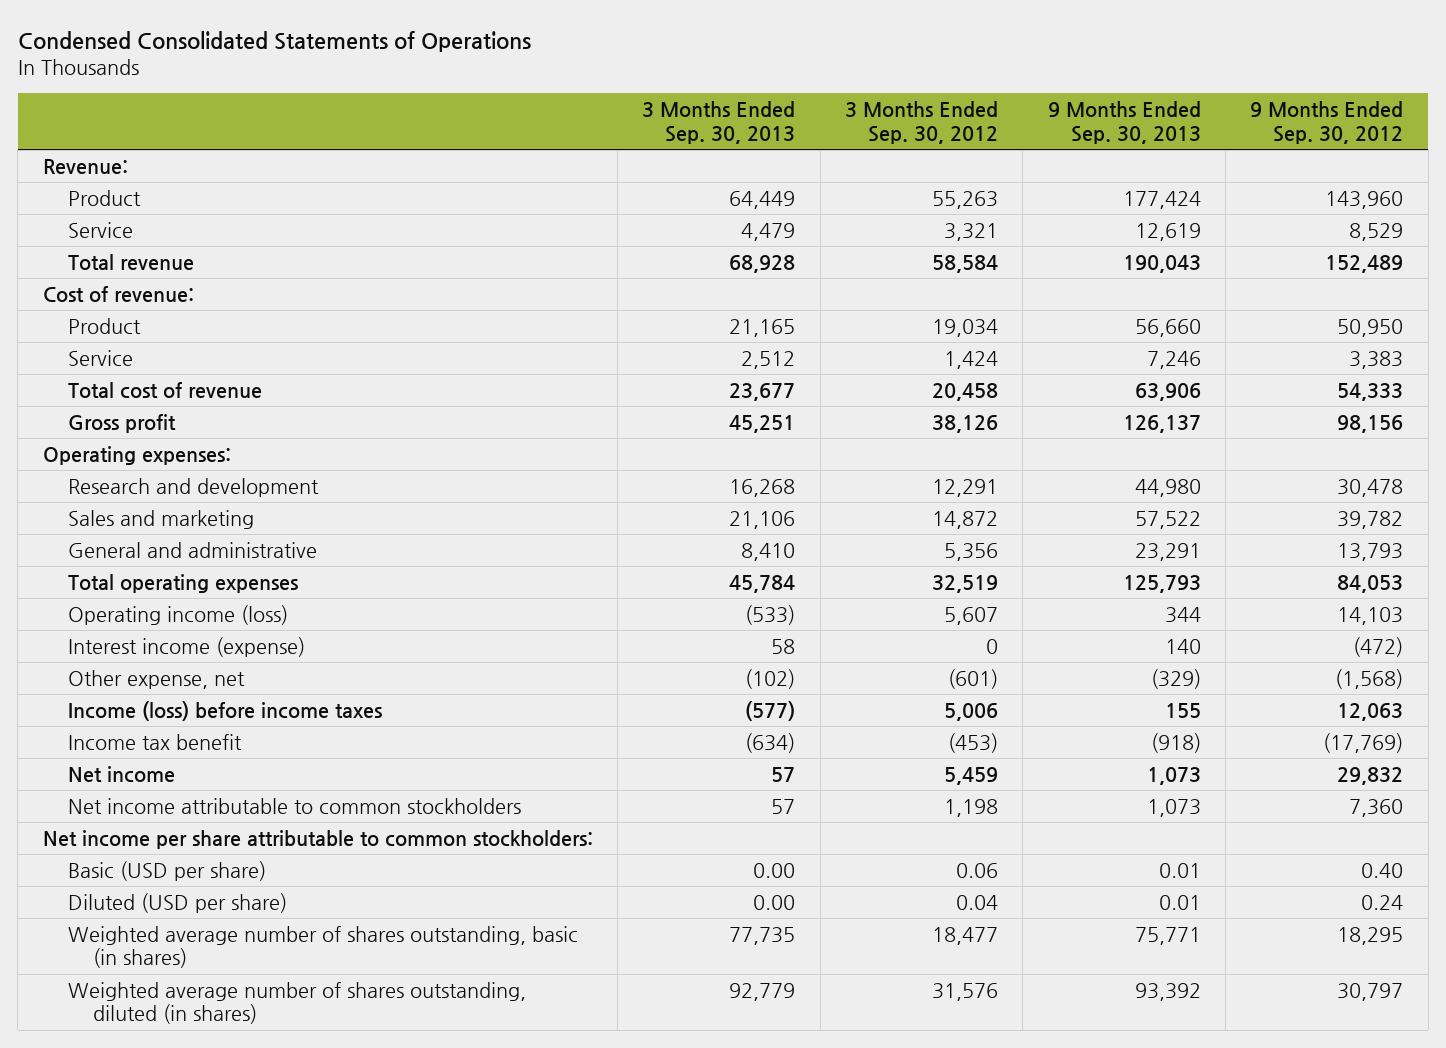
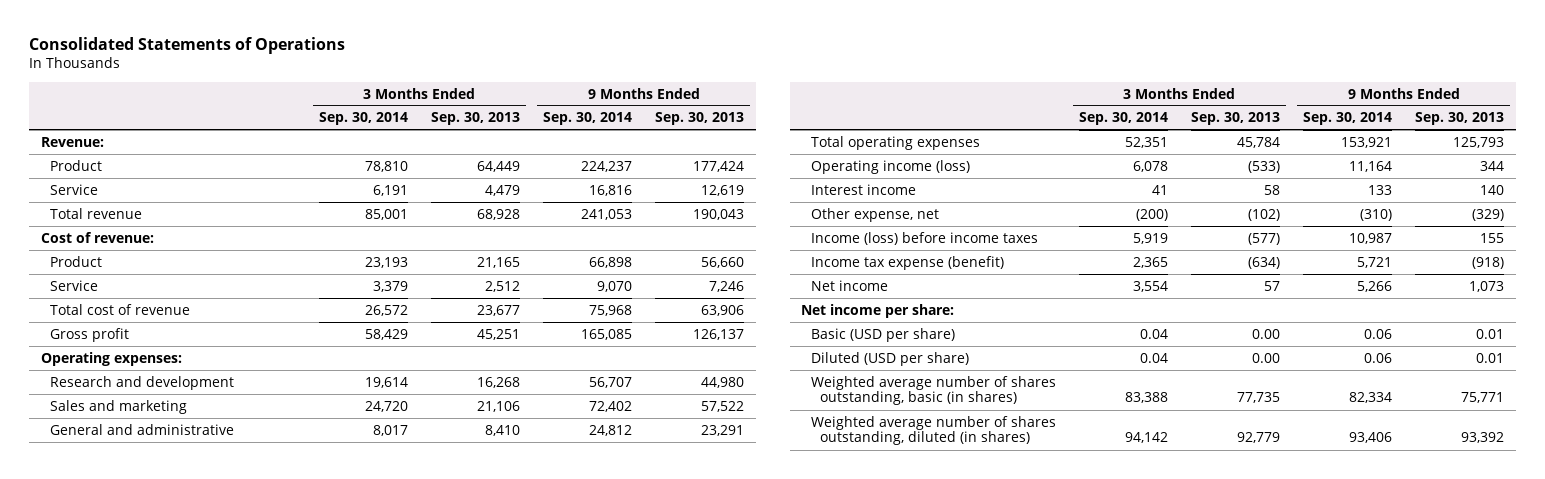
- Condensed Consolidated Statements of Operations
+ Consolidated Statements of Operations
- | 3 Months Ended Sep. 30, 2013 | 3 Months Ended Sep. 30, 2012 | 9 Months Ended Sep. 30, 2013 | 9 Months Ended Sep. 30, 2012
+ | 3 Months Ended Sep. 30, 2014 | 3 Months Ended Sep. 30, 2013 | 9 Months Ended Sep. 30, 2014 | 9 Months Ended Sep. 30, 2013
- Interest income (expense) | 58 | 0 | 140 | (472)
+ Interest income | 41 | 58 | 133 | 140
- Income tax benefit | (634) | (453) | (918) | (17,769)
+ Income tax expense (benefit) | 2,365 | (634) | 5,721 | (918)
- Net income attributable to common stockholders | 57 | 1,198 | 1,073 | 7,360
- Net income per share attributable to common stockholders:
+ Net income per share:

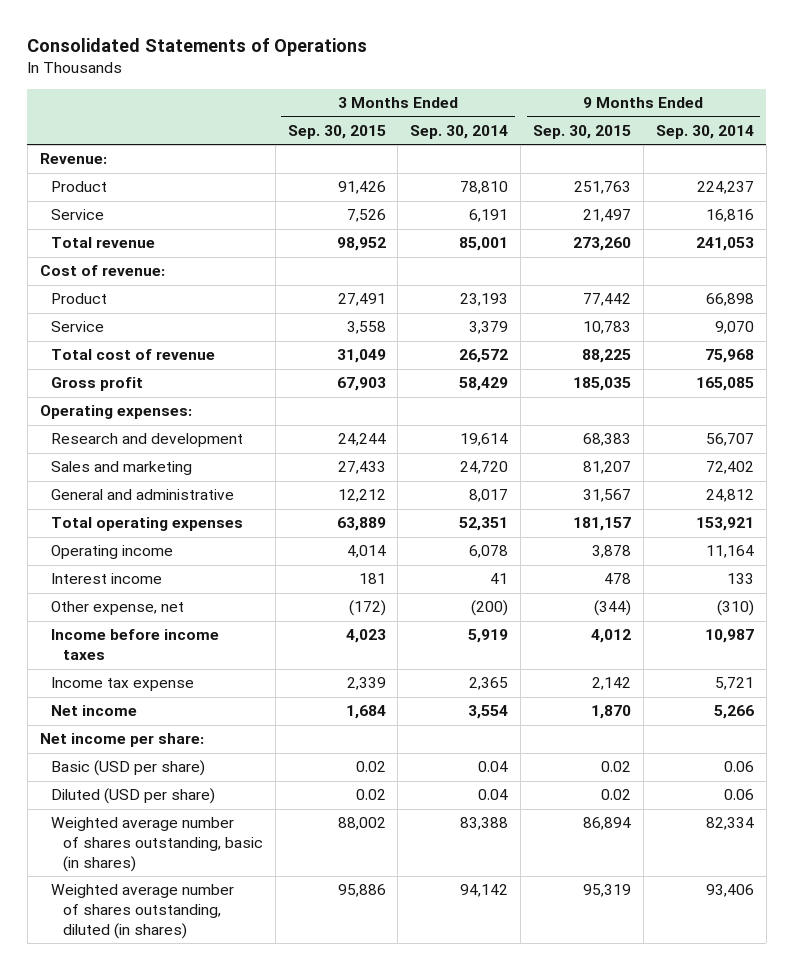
- | 3 Months Ended Sep. 30, 2014 | 3 Months Ended Sep. 30, 2013 | 9 Months Ended Sep. 30, 2014 | 9 Months Ended Sep. 30, 2013
+ | 3 Months Ended Sep. 30, 2015 | 3 Months Ended Sep. 30, 2014 | 9 Months Ended Sep. 30, 2015 | 9 Months Ended Sep. 30, 2014
- Operating income (loss) | 6,078 | (533) | 11,164 | 344
+ Operating income | 4,014 | 6,078 | 3,878 | 11,164
- Income (loss) before income taxes | 5,919 | (577) | 10,987 | 155
- Income tax expense (benefit) | 2,365 | (634) | 5,721 | (918)
+ Income before income taxes | 4,023 | 5,919 | 4,012 | 10,987
+ Income tax expense | 2,339 | 2,365 | 2,142 | 5,721

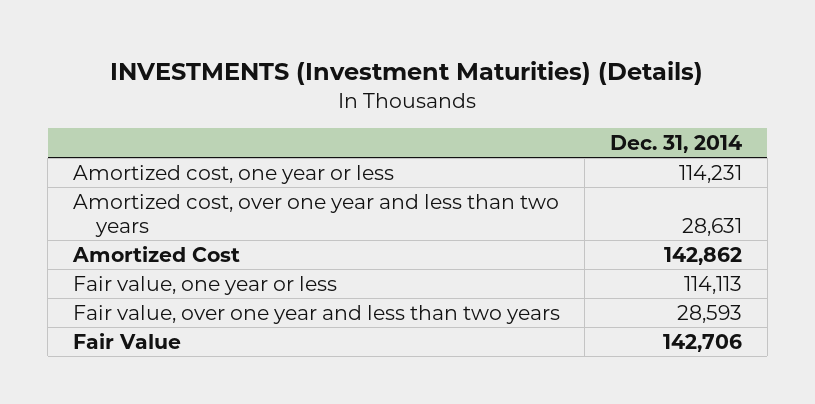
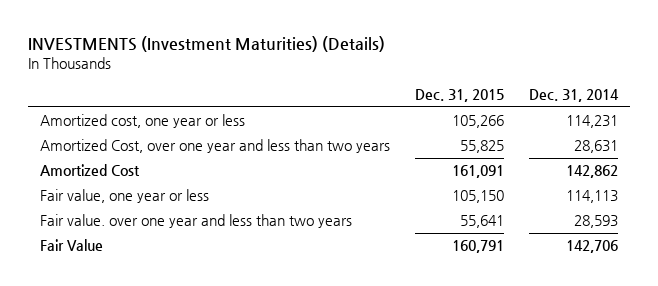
- | Dec. 31, 2014
+ | Dec. 31, 2015 | Dec. 31, 2014
- Amortized cost, over one year and less than two years | 28,631
+ Amortized Cost, over one year and less than two years | 55,825 | 28,631
- Fair value, over one year and less than two years | 28,593
+ Fair value. over one year and less than two years | 55,641 | 28,593

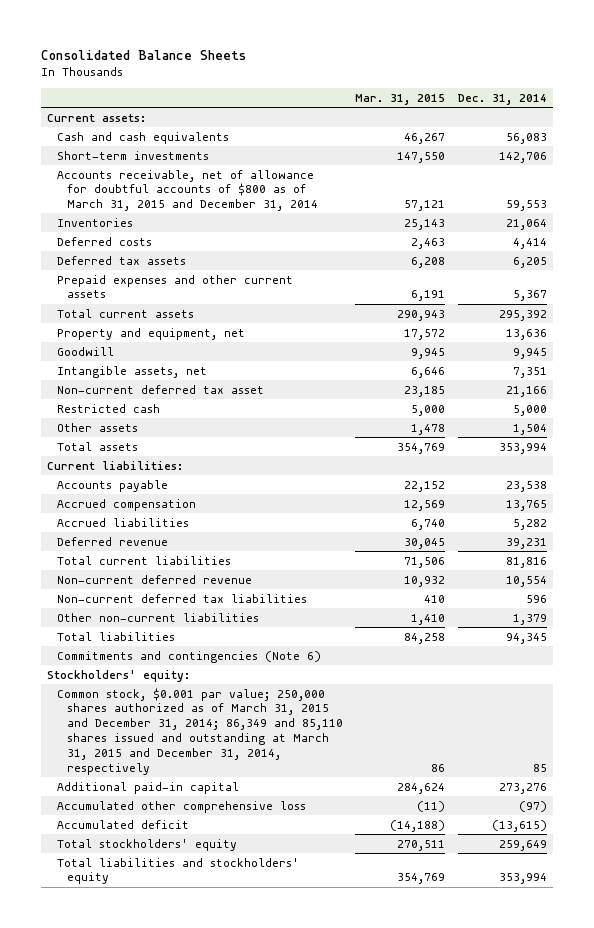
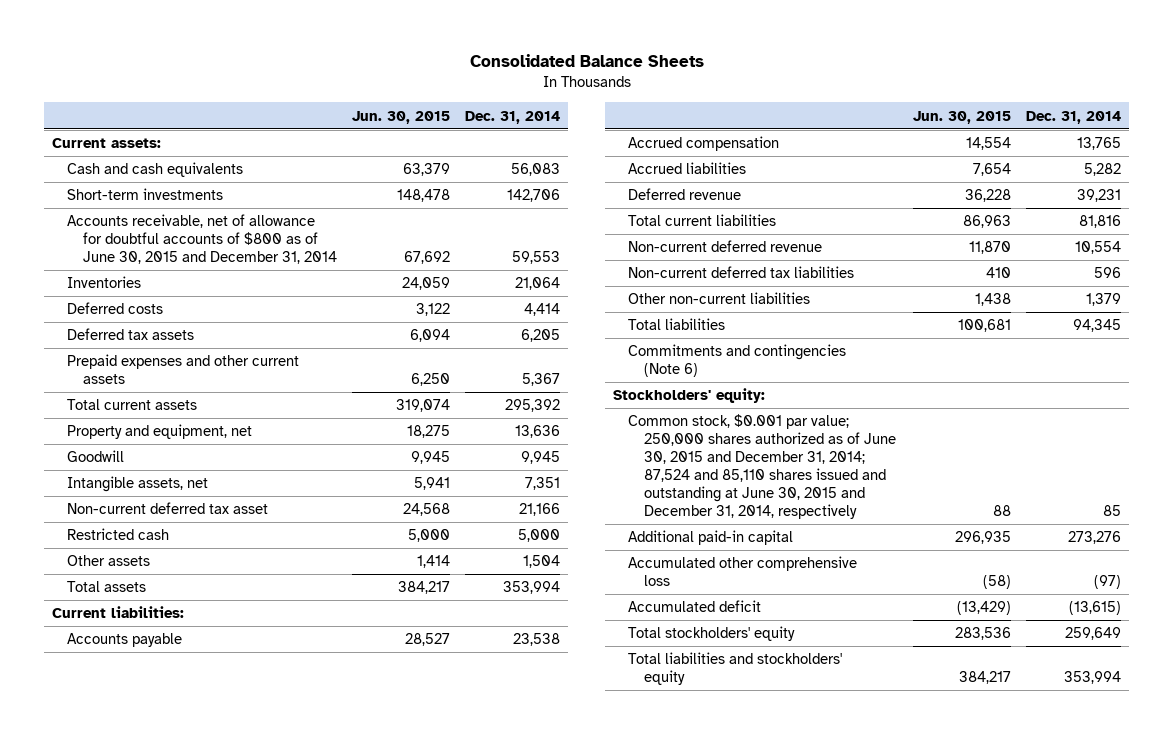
- | Mar. 31, 2015 | Dec. 31, 2014
+ | Jun. 30, 2015 | Dec. 31, 2014
- Accounts receivable, net of allowance for doubtful accounts of $800 as of March 31, 2015 and December 31, 2014 | 57,121 | 59,553
+ Accounts receivable, net of allowance for doubtful accounts of $800 as of June 30, 2015 and December 31, 2014 | 67,692 | 59,553
- Common stock, $0.001 par value; 250,000 shares authorized as of March 31, 2015 and December 31, 2014; 86,349 and 85,110 shares issued and outstanding at March 31, 2015 and December 31, 2014, respectively | 86 | 85
+ Common stock, $0.001 par value; 250,000 shares authorized as of June 30, 2015 and December 31, 2014; 87,524 and 85,110 shares issued and outstanding at June 30, 2015 and December 31, 2014, respectively | 88 | 85

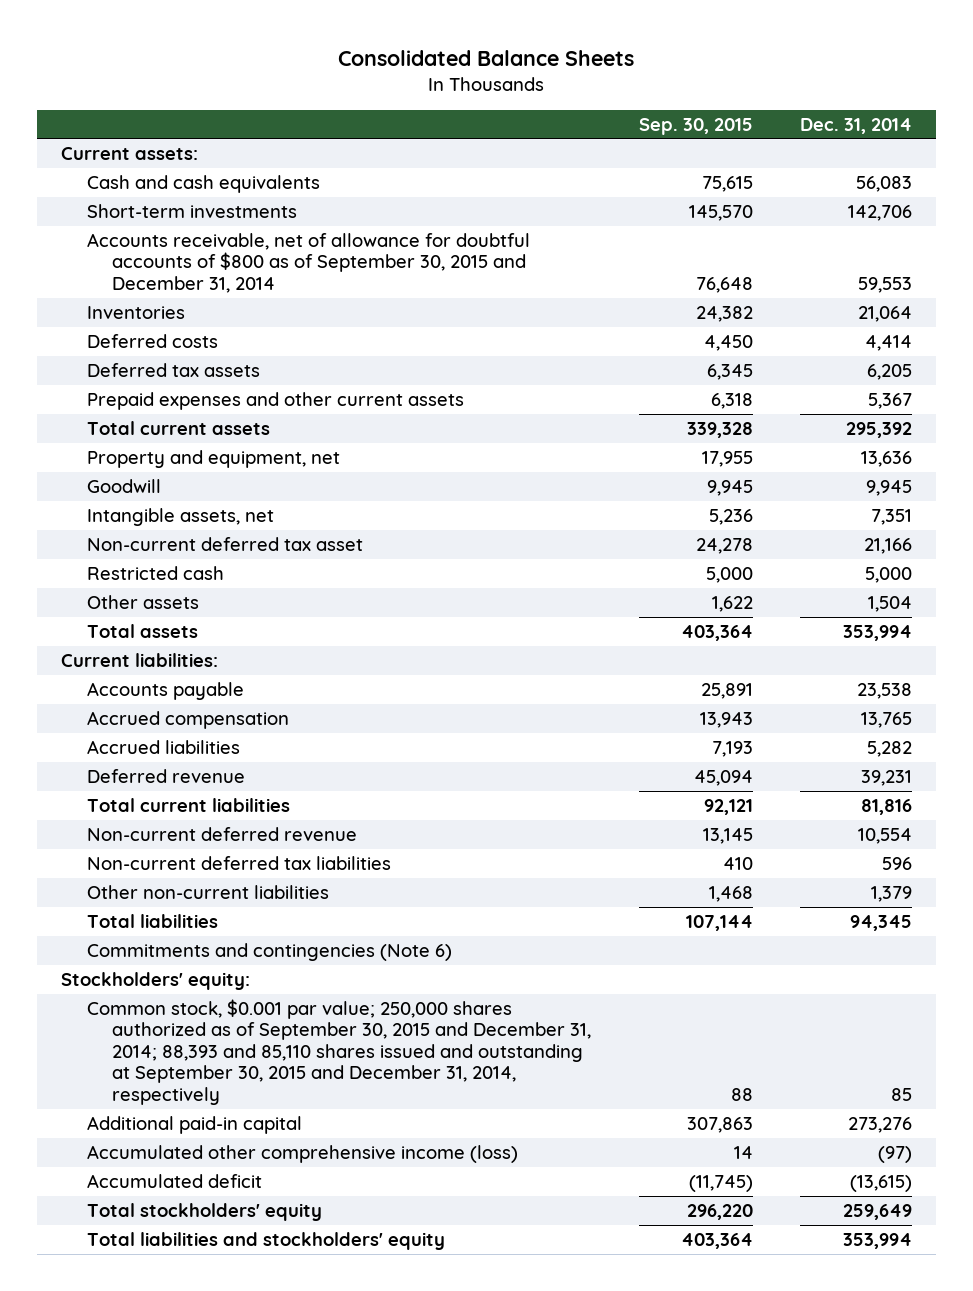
- | Jun. 30, 2015 | Dec. 31, 2014
+ | Sep. 30, 2015 | Dec. 31, 2014
- Accounts receivable, net of allowance for doubtful accounts of $800 as of June 30, 2015 and December 31, 2014 | 67,692 | 59,553
+ Accounts receivable, net of allowance for doubtful accounts of $800 as of September 30, 2015 and December 31, 2014 | 76,648 | 59,553
- Common stock, $0.001 par value; 250,000 shares authorized as of June 30, 2015 and December 31, 2014; 87,524 and 85,110 shares issued and outstanding at June 30, 2015 and December 31, 2014, respectively | 88 | 85
+ Common stock, $0.001 par value; 250,000 shares authorized as of September 30, 2015 and December 31, 2014; 88,393 and 85,110 shares issued and outstanding at September 30, 2015 and December 31, 2014, respectively | 88 | 85
- Accumulated other comprehensive loss | (58) | (97)
+ Accumulated other comprehensive income (loss) | 14 | (97)

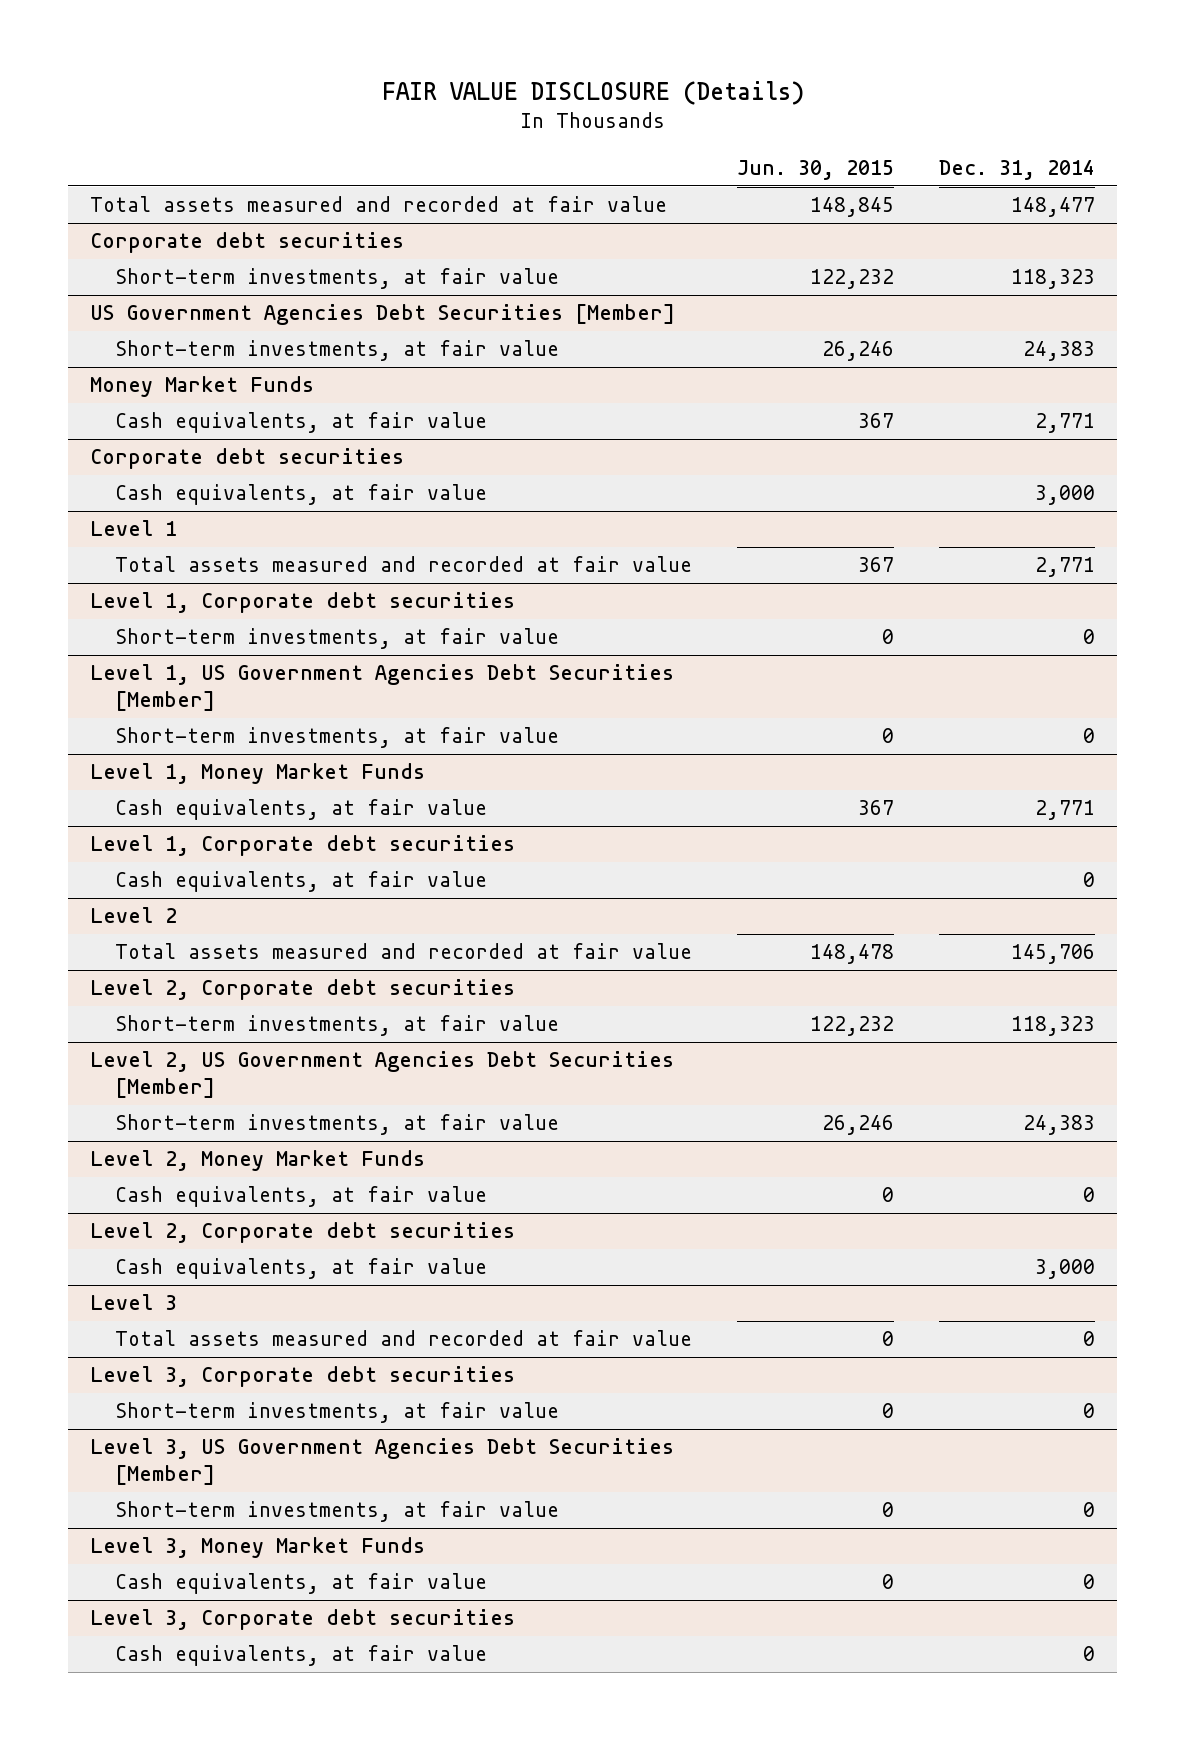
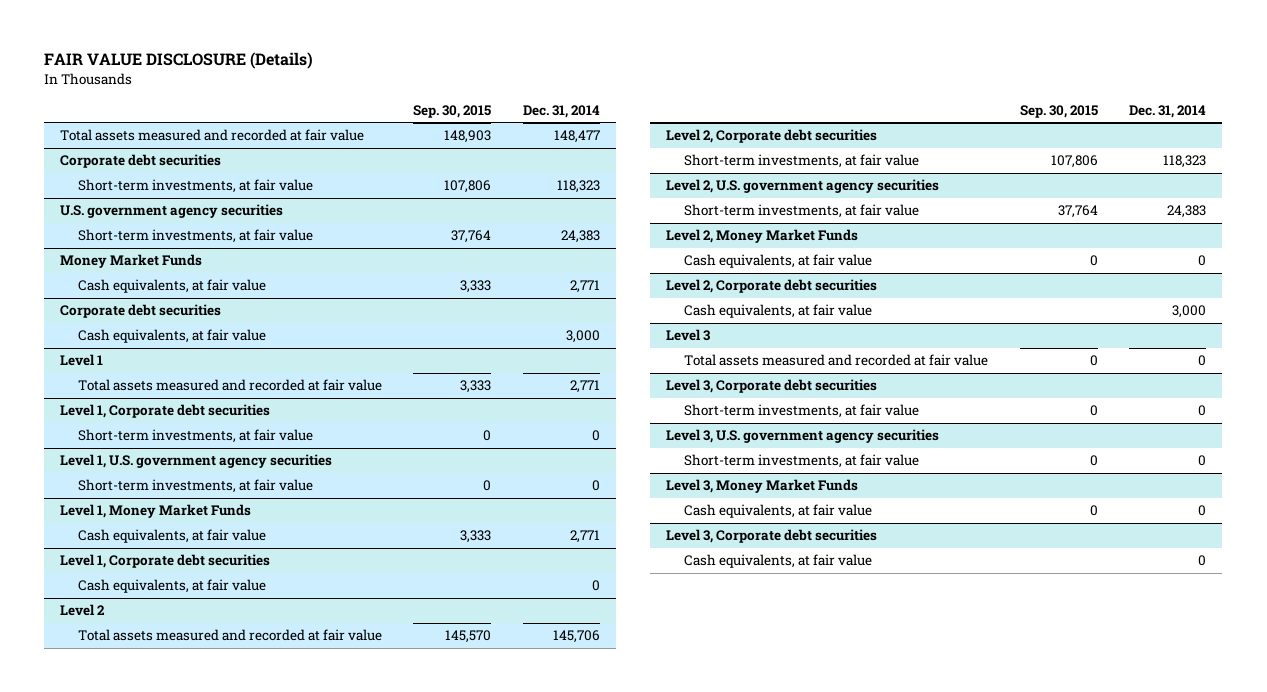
- | Jun. 30, 2015 | Dec. 31, 2014
+ | Sep. 30, 2015 | Dec. 31, 2014
- US Government Agencies Debt Securities [Member]
+ U.S. government agency securities
- Level 1, US Government Agencies Debt Securities [Member]
+ Level 1, U.S. government agency securities
- Level 2, US Government Agencies Debt Securities [Member]
+ Level 2, U.S. government agency securities
- Level 3, US Government Agencies Debt Securities [Member]
+ Level 3, U.S. government agency securities

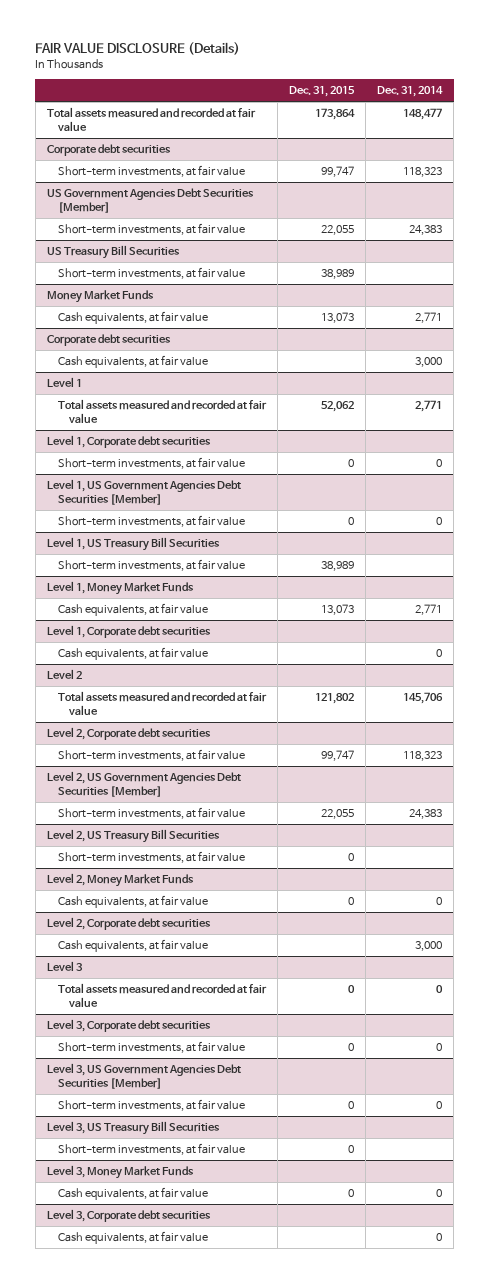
- | Sep. 30, 2015 | Dec. 31, 2014
+ | Dec. 31, 2015 | Dec. 31, 2014
- U.S. government agency securities
+ US Government Agencies Debt Securities [Member]
+ US Treasury Bill Securities
+ Short-term investments, at fair value | 38,989 |
- Level 1, U.S. government agency securities
+ Level 1, US Government Agencies Debt Securities [Member]
+ Level 1, US Treasury Bill Securities
+ Short-term investments, at fair value | 38,989 |
- Level 2, U.S. government agency securities
+ Level 2, US Government Agencies Debt Securities [Member]
+ Level 2, US Treasury Bill Securities
+ Short-term investments, at fair value | 0 |
- Level 3, U.S. government agency securities
+ Level 3, US Government Agencies Debt Securities [Member]
+ Level 3, US Treasury Bill Securities
+ Short-term investments, at fair value | 0 |

